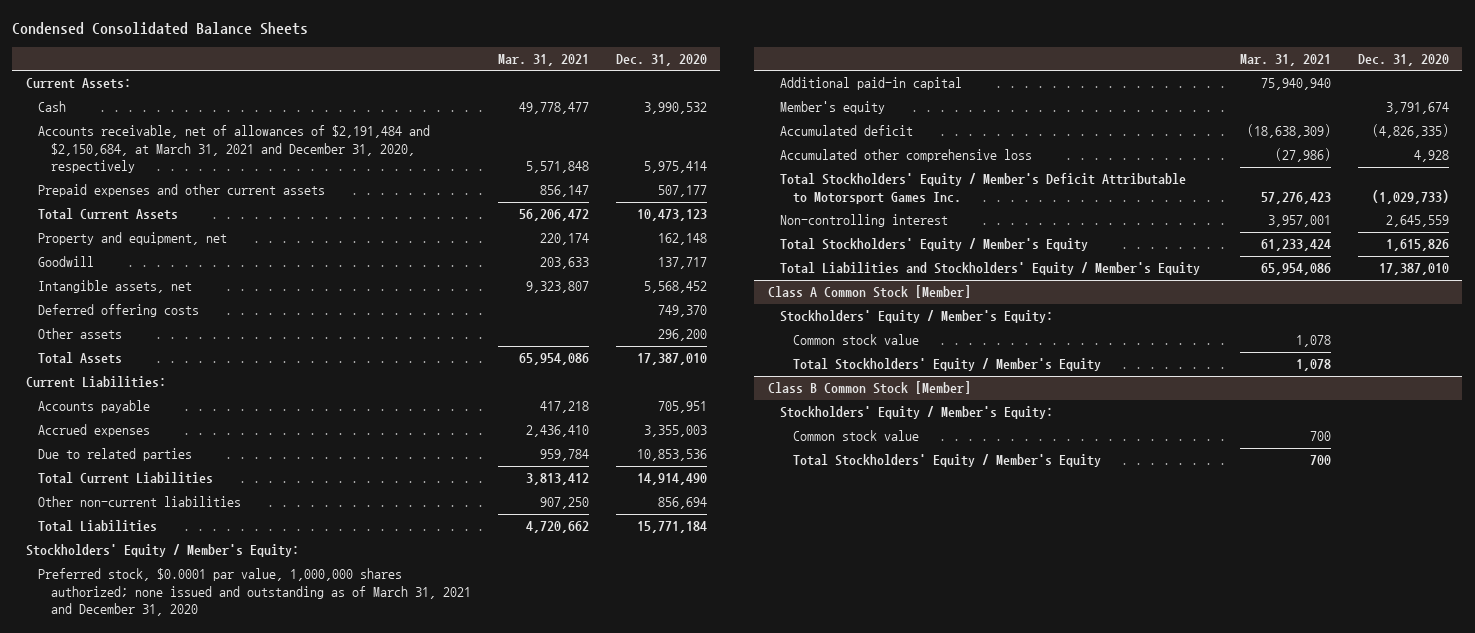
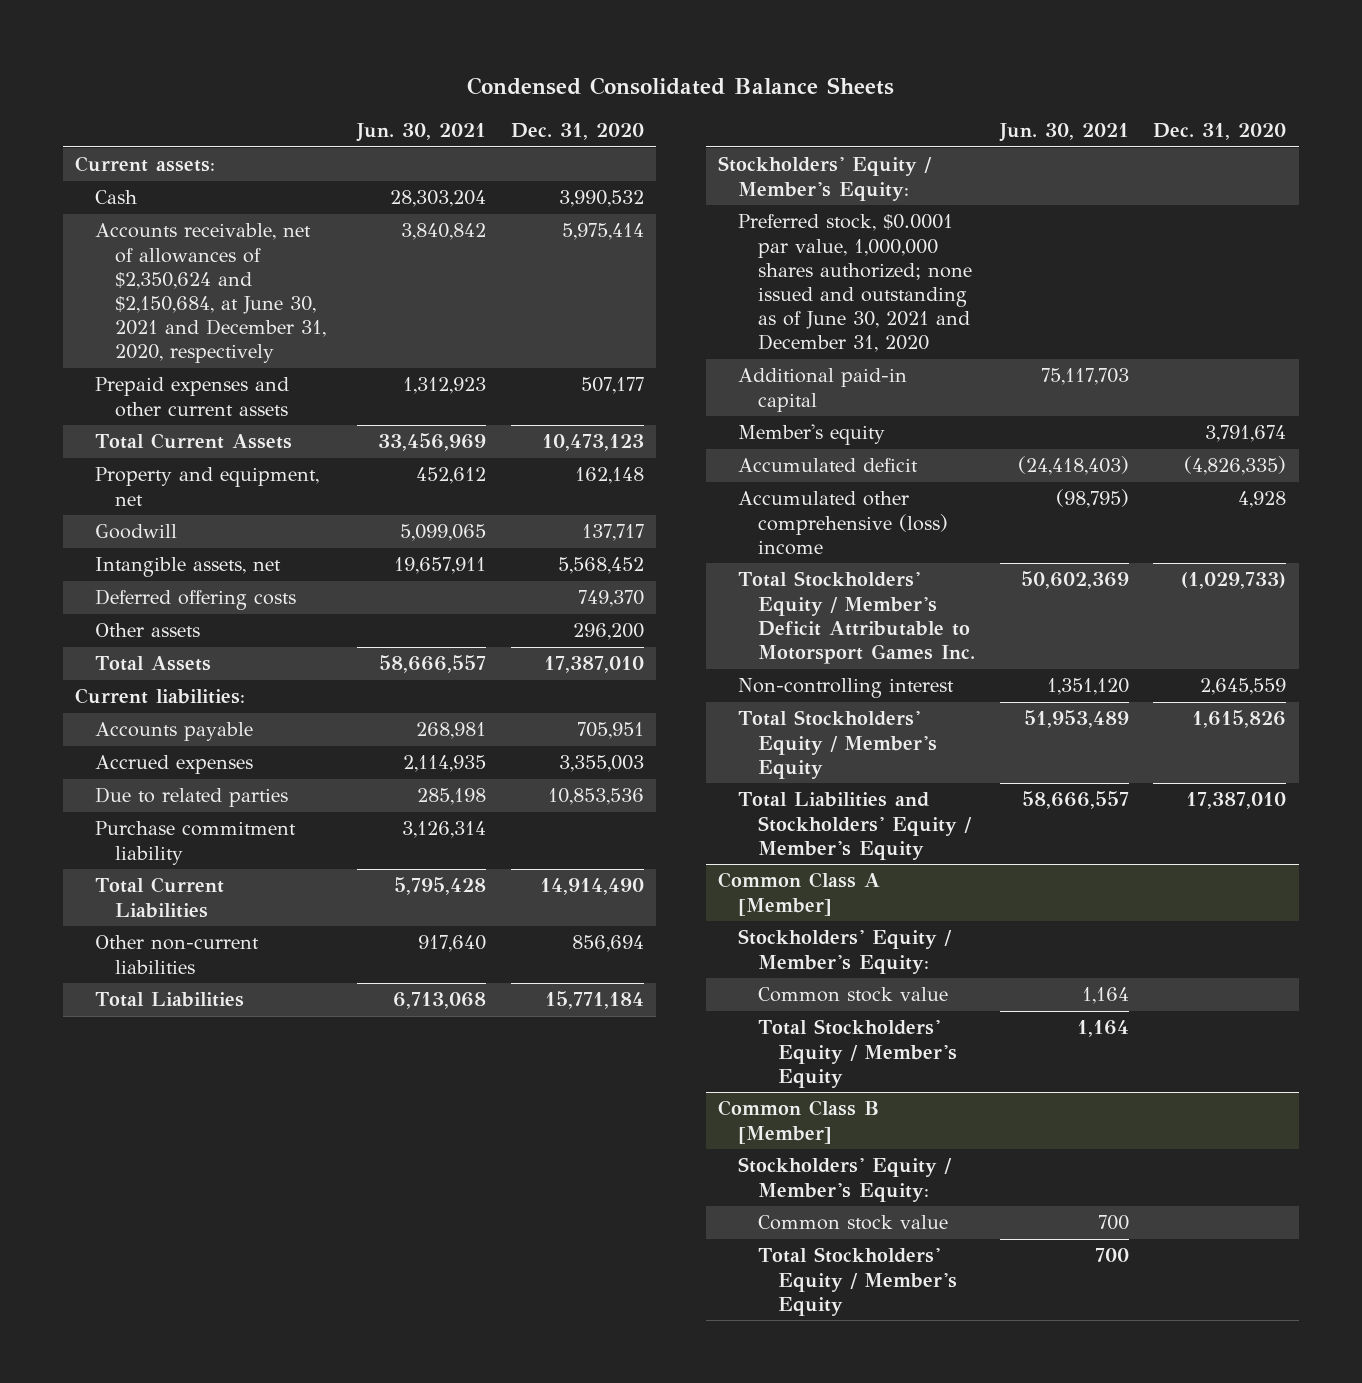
- | Mar. 31, 2021 | Dec. 31, 2020
+ | Jun. 30, 2021 | Dec. 31, 2020
- Current Assets:
+ Current assets:
- Accounts receivable, net of allowances of $2,191,484 and $2,150,684, at March 31, 2021 and December 31, 2020, respectively | 5,571,848 | 5,975,414
+ Accounts receivable, net of allowances of $2,350,624 and $2,150,684, at June 30, 2021 and December 31, 2020, respectively | 3,840,842 | 5,975,414
- Current Liabilities:
+ Current liabilities:
+ Purchase commitment liability | 3,126,314 |
- Preferred stock, $0.0001 par value, 1,000,000 shares authorized; none issued and outstanding as of March 31, 2021 and December 31, 2020
+ Preferred stock, $0.0001 par value, 1,000,000 shares authorized; none issued and outstanding as of June 30, 2021 and December 31, 2020
- Accumulated other comprehensive loss | (27,986) | 4,928
+ Accumulated other comprehensive (loss) income | (98,795) | 4,928
- Class A Common Stock [Member]
+ Common Class A [Member]
- Class B Common Stock [Member]
+ Common Class B [Member]

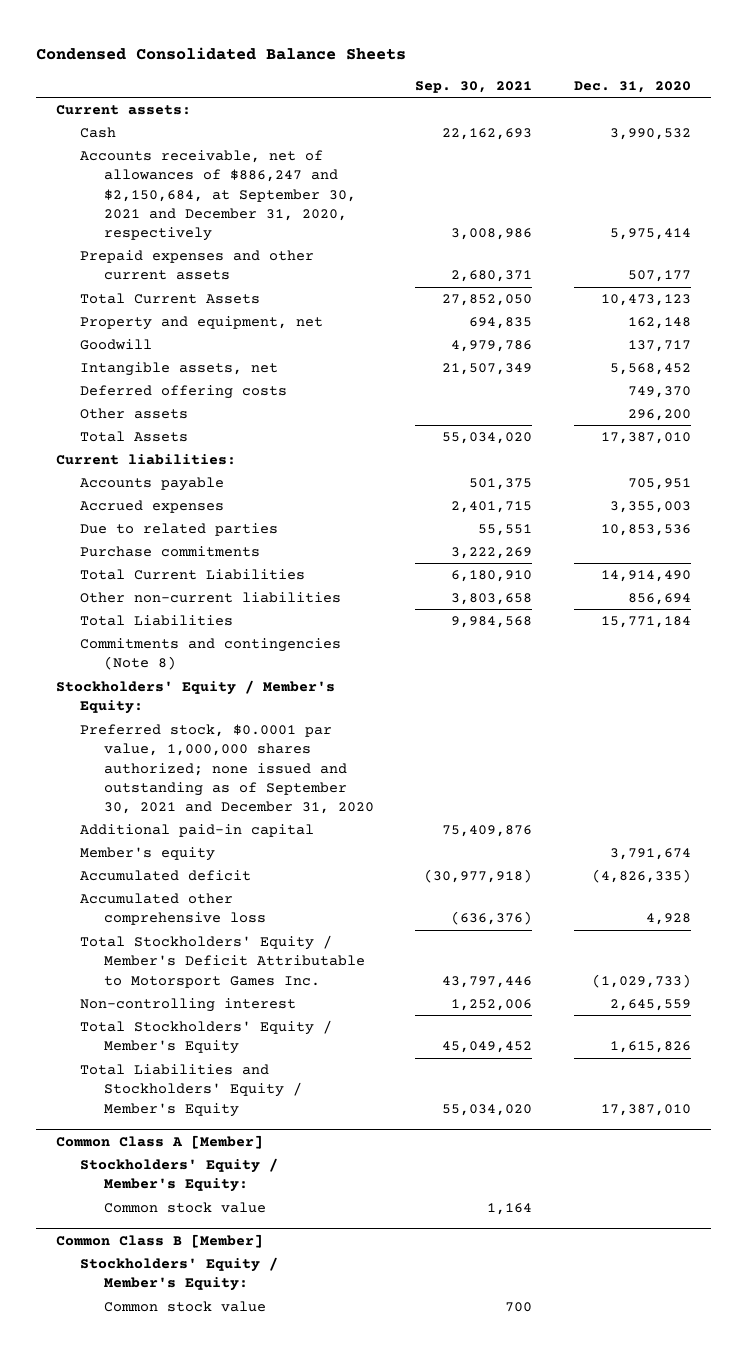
- | Jun. 30, 2021 | Dec. 31, 2020
+ | Sep. 30, 2021 | Dec. 31, 2020
- Accounts receivable, net of allowances of $2,350,624 and $2,150,684, at June 30, 2021 and December 31, 2020, respectively | 3,840,842 | 5,975,414
+ Accounts receivable, net of allowances of $886,247 and $2,150,684, at September 30, 2021 and December 31, 2020, respectively | 3,008,986 | 5,975,414
- Purchase commitment liability | 3,126,314 |
+ Purchase commitments | 3,222,269 |
+ Commitments and contingencies (Note 8)
- Preferred stock, $0.0001 par value, 1,000,000 shares authorized; none issued and outstanding as of June 30, 2021 and December 31, 2020
+ Preferred stock, $0.0001 par value, 1,000,000 shares authorized; none issued and outstanding as of September 30, 2021 and December 31, 2020
- Accumulated other comprehensive (loss) income | (98,795) | 4,928
+ Accumulated other comprehensive loss | (636,376) | 4,928
@ Common Class A [Member]
- Total Stockholders' Equity / Member's Equity | 1,164 |
@ Common Class B [Member]
- Total Stockholders' Equity / Member's Equity | 700 |

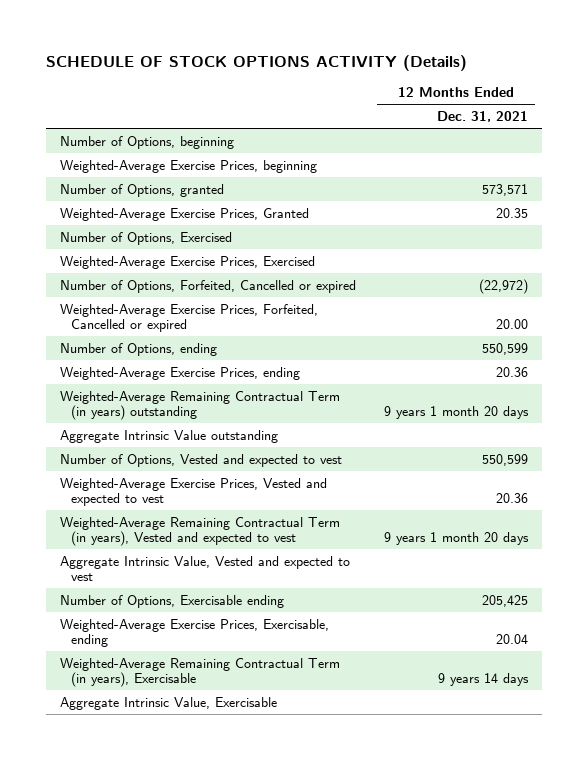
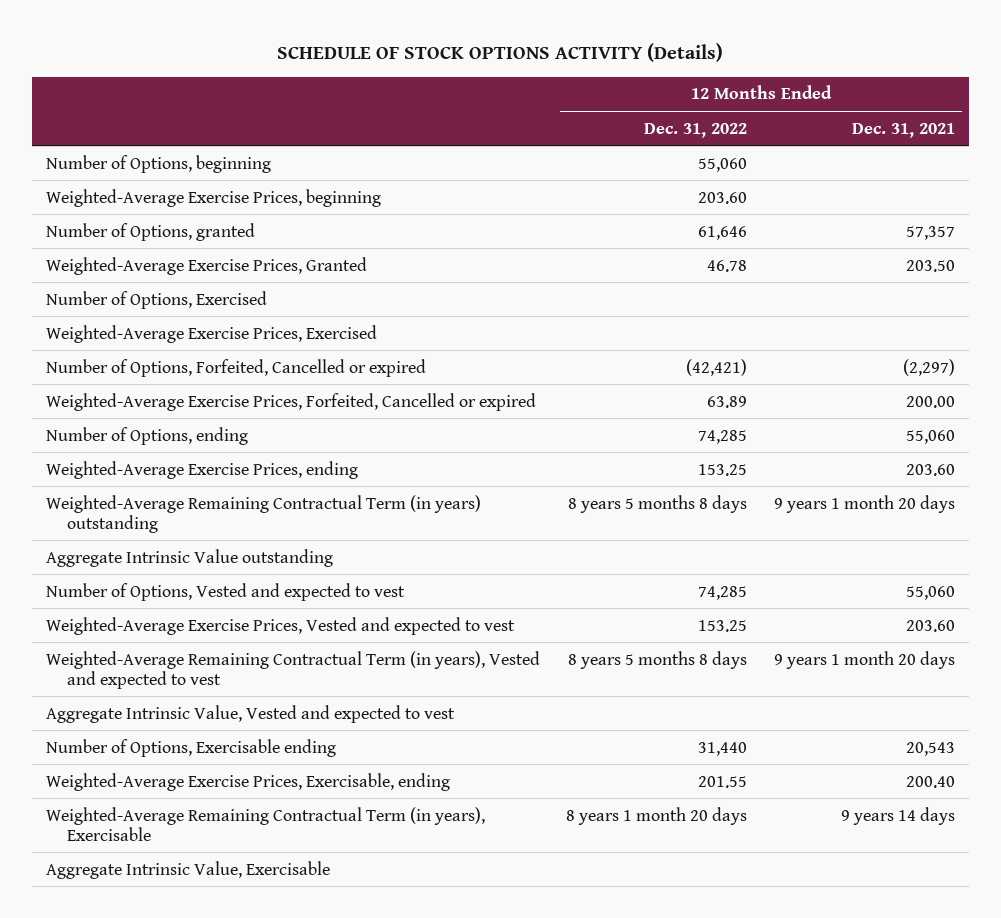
- | 12 Months Ended Dec. 31, 2021
+ | 12 Months Ended Dec. 31, 2022 | 12 Months Ended Dec. 31, 2021
- Number of Options, granted | 573,571
- Weighted-Average Exercise Prices, Granted | 20.35
+ Number of Options, granted | 61,646 | 57,357
+ Weighted-Average Exercise Prices, Granted | 46.78 | 203.50
- Number of Options, Forfeited, Cancelled or expired | (22,972)
- Weighted-Average Exercise Prices, Forfeited, Cancelled or expired | 20.00
- Number of Options, ending | 550,599
- Weighted-Average Exercise Prices, ending | 20.36
+ Number of Options, Forfeited, Cancelled or expired | (42,421) | (2,297)
+ Weighted-Average Exercise Prices, Forfeited, Cancelled or expired | 63.89 | 200.00
+ Number of Options, ending | 74,285 | 55,060
+ Weighted-Average Exercise Prices, ending | 153.25 | 203.60
- Number of Options, Vested and expected to vest | 550,599
- Weighted-Average Exercise Prices, Vested and expected to vest | 20.36
+ Number of Options, Vested and expected to vest | 74,285 | 55,060
+ Weighted-Average Exercise Prices, Vested and expected to vest | 153.25 | 203.60
- Number of Options, Exercisable ending | 205,425
- Weighted-Average Exercise Prices, Exercisable, ending | 20.04
+ Number of Options, Exercisable ending | 31,440 | 20,543
+ Weighted-Average Exercise Prices, Exercisable, ending | 201.55 | 200.40

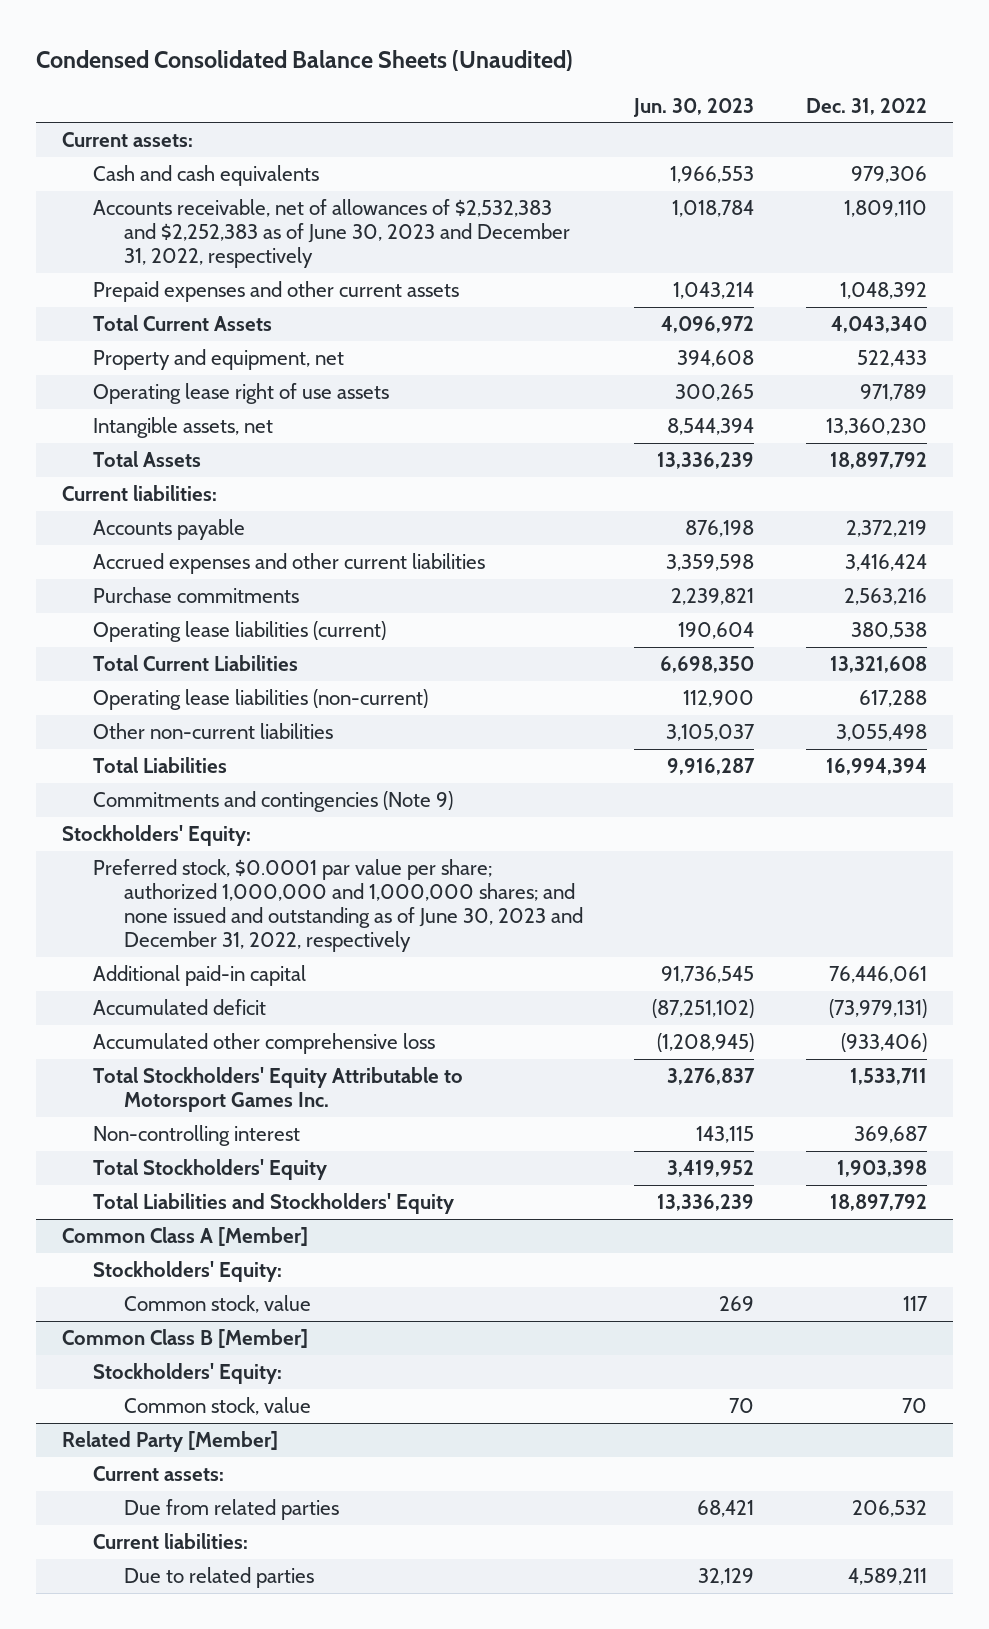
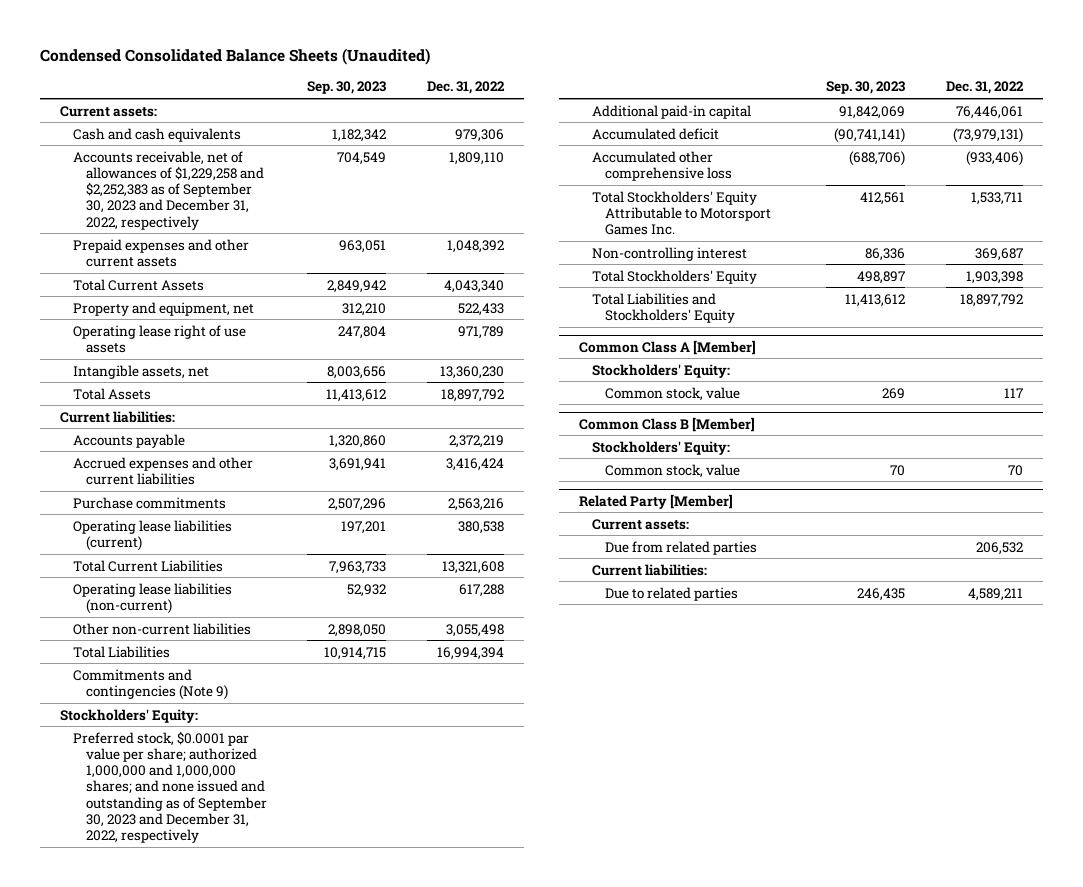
- | Jun. 30, 2023 | Dec. 31, 2022
+ | Sep. 30, 2023 | Dec. 31, 2022
- Accounts receivable, net of allowances of $2,532,383 and $2,252,383 as of June 30, 2023 and December 31, 2022, respectively | 1,018,784 | 1,809,110
+ Accounts receivable, net of allowances of $1,229,258 and $2,252,383 as of September 30, 2023 and December 31, 2022, respectively | 704,549 | 1,809,110
- Preferred stock, $0.0001 par value per share; authorized 1,000,000 and 1,000,000 shares; and none issued and outstanding as of June 30, 2023 and December 31, 2022, respectively
+ Preferred stock, $0.0001 par value per share; authorized 1,000,000 and 1,000,000 shares; and none issued and outstanding as of September 30, 2023 and December 31, 2022, respectively

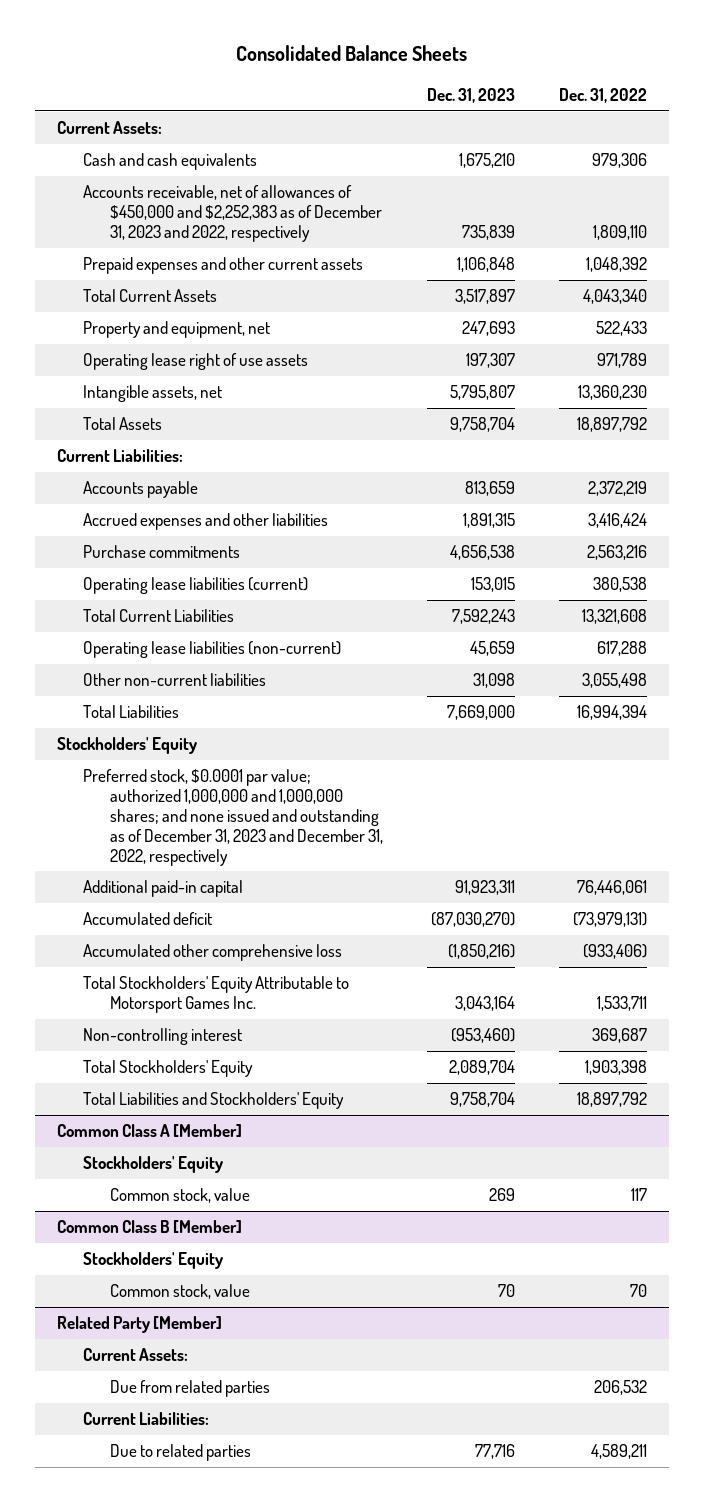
- Condensed Consolidated Balance Sheets (Unaudited)
+ Consolidated Balance Sheets
- | Sep. 30, 2023 | Dec. 31, 2022
+ | Dec. 31, 2023 | Dec. 31, 2022
- Current assets:
+ Current Assets:
- Accounts receivable, net of allowances of $1,229,258 and $2,252,383 as of September 30, 2023 and December 31, 2022, respectively | 704,549 | 1,809,110
+ Accounts receivable, net of allowances of $450,000 and $2,252,383 as of December 31, 2023 and 2022, respectively | 735,839 | 1,809,110
- Current liabilities:
+ Current Liabilities:
- Accrued expenses and other current liabilities | 3,691,941 | 3,416,424
+ Accrued expenses and other liabilities | 1,891,315 | 3,416,424
- Commitments and contingencies (Note 9)
- Stockholders' Equity:
- Preferred stock, $0.0001 par value per share; authorized 1,000,000 and 1,000,000 shares; and none issued and outstanding as of September 30, 2023 and December 31, 2022, respectively
+ Stockholders' Equity
+ Preferred stock, $0.0001 par value; authorized 1,000,000 and 1,000,000 shares; and none issued and outstanding as of December 31, 2023 and December 31, 2022, respectively
@ Common Class A [Member]
- Stockholders' Equity:
+ Stockholders' Equity
@ Common Class B [Member]
- Stockholders' Equity:
+ Stockholders' Equity
@ Related Party [Member]
- Current assets:
+ Current Assets:
- Current liabilities:
+ Current Liabilities:

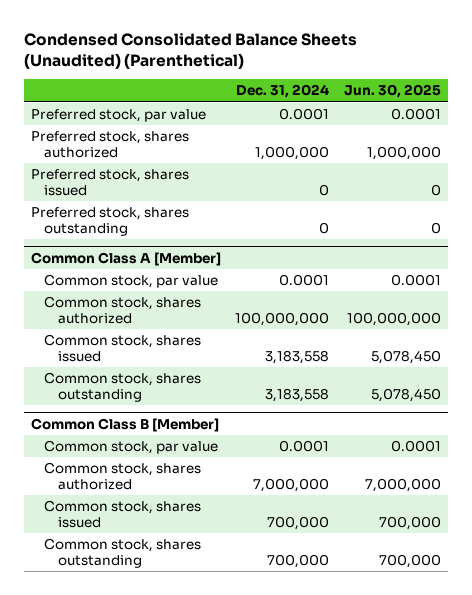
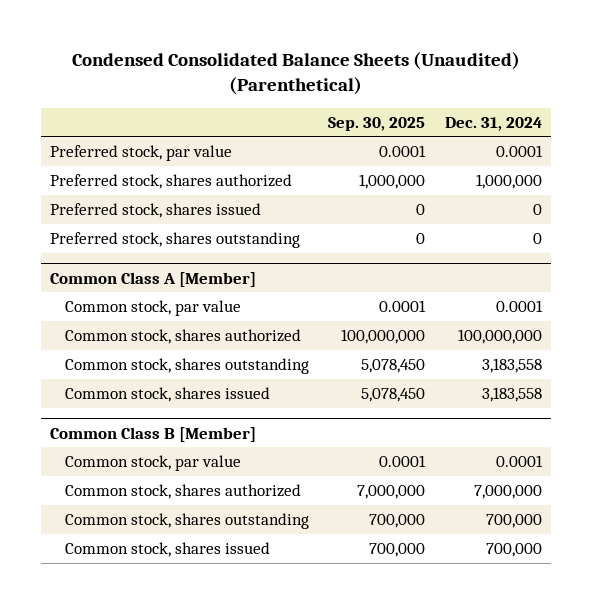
- | Dec. 31, 2024 | Jun. 30, 2025
+ | Sep. 30, 2025 | Dec. 31, 2024
@ Common Class A [Member]
moved down: Common stock, shares issued | 5,078,450 | 3,183,558
@ Common Class B [Member]
moved down: Common stock, shares issued | 700,000 | 700,000

